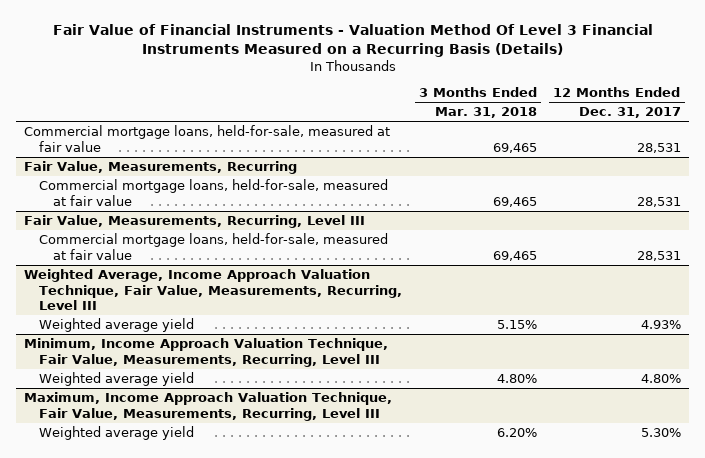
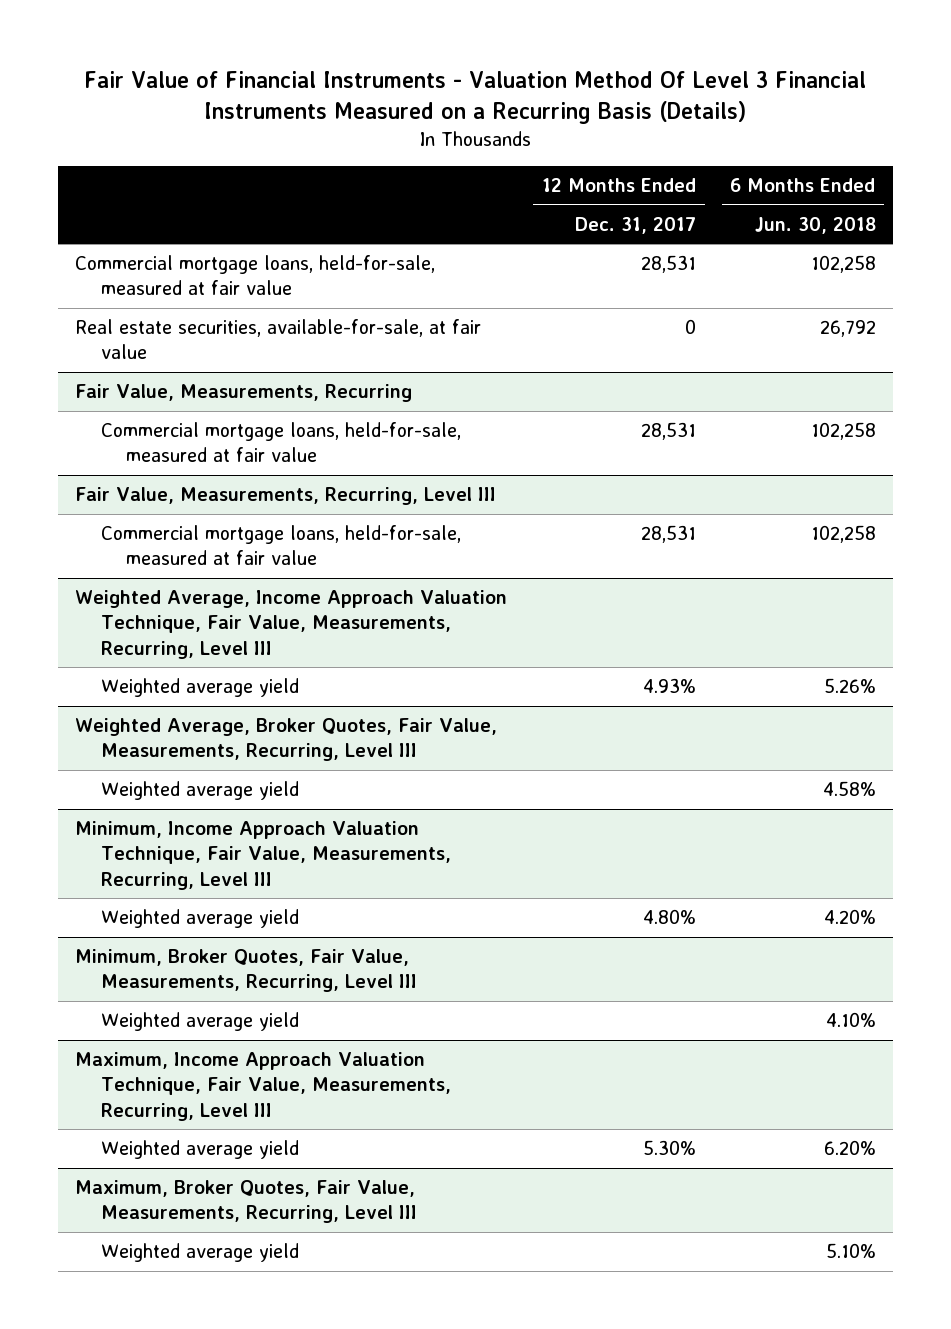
- | 3 Months Ended Mar. 31, 2018 | 12 Months Ended Dec. 31, 2017
+ | 12 Months Ended Dec. 31, 2017 | 6 Months Ended Jun. 30, 2018
+ Real estate securities, available-for-sale, at fair value | 0 | 26,792
+ Weighted Average, Broker Quotes, Fair Value, Measurements, Recurring, Level III
+ Weighted average yield | | 4.58%
+ Minimum, Broker Quotes, Fair Value, Measurements, Recurring, Level III
+ Weighted average yield | | 4.10%
+ Maximum, Broker Quotes, Fair Value, Measurements, Recurring, Level III
+ Weighted average yield | | 5.10%

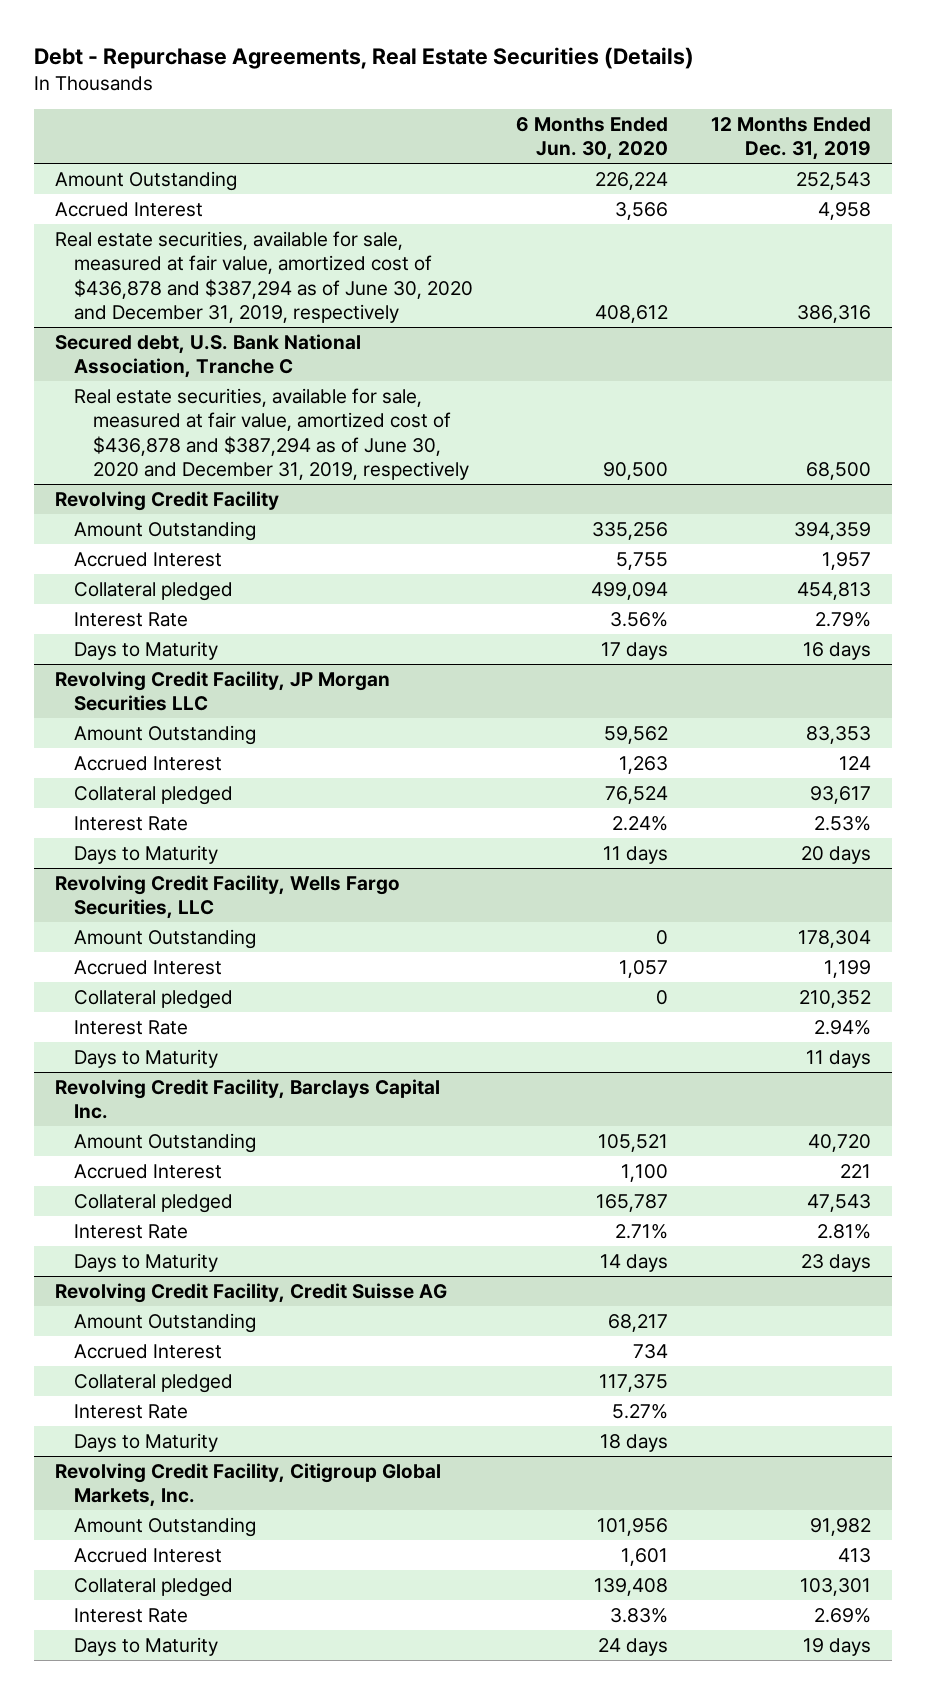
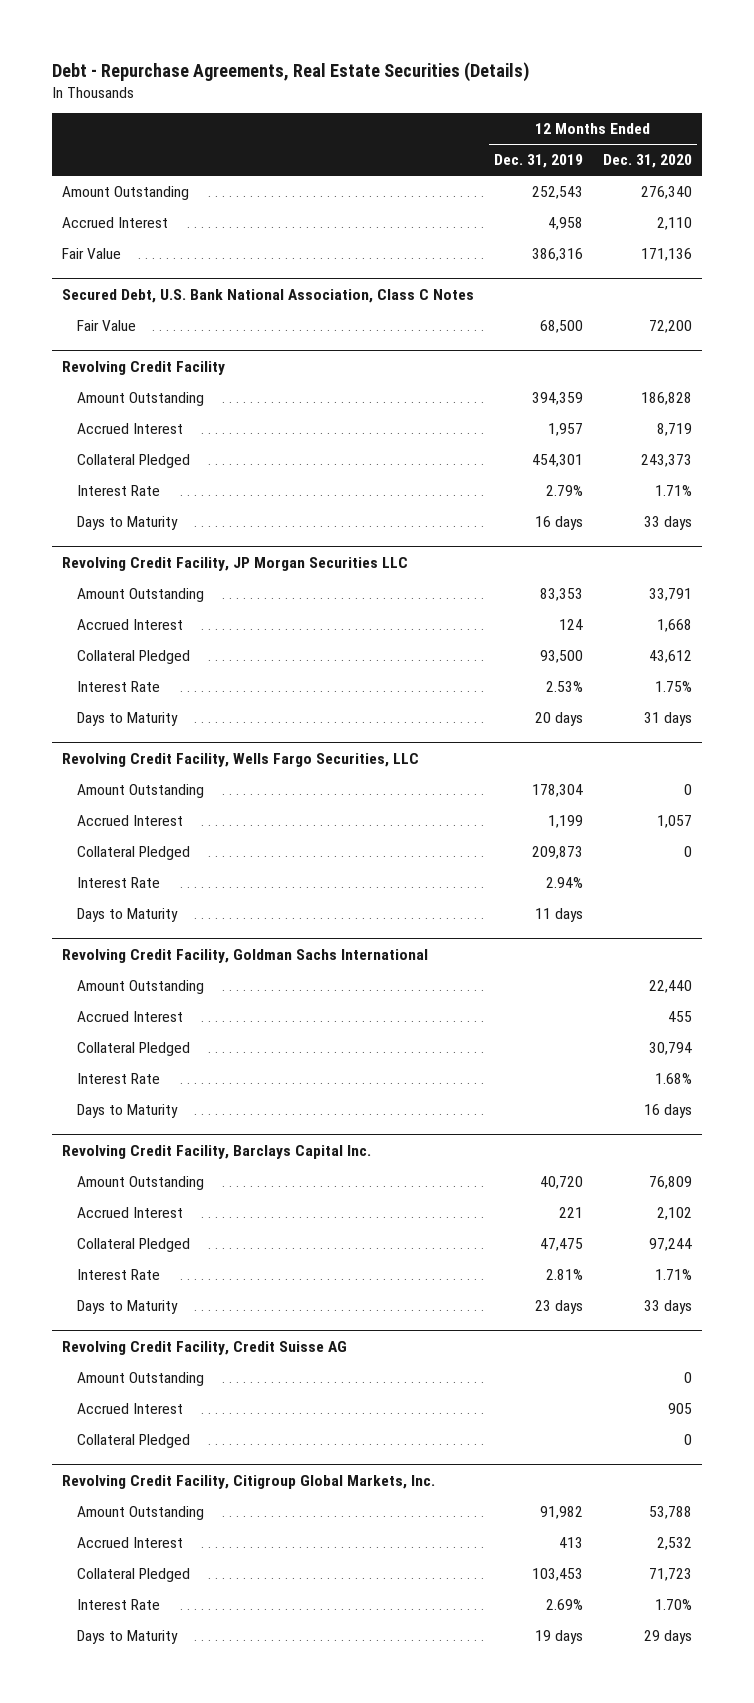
- | 6 Months Ended Jun. 30, 2020 | 12 Months Ended Dec. 31, 2019
+ | 12 Months Ended Dec. 31, 2019 | 12 Months Ended Dec. 31, 2020
- Real estate securities, available for sale, measured at fair value, amortized cost of $436,878 and $387,294 as of June 30, 2020 and December 31, 2019, respectively | 408,612 | 386,316
- Secured debt, U.S. Bank National Association, Tranche C
- Real estate securities, available for sale, measured at fair value, amortized cost of $436,878 and $387,294 as of June 30, 2020 and December 31, 2019, respectively | 90,500 | 68,500
+ Fair Value | 386,316 | 171,136
+ Secured Debt, U.S. Bank National Association, Class C Notes
+ Fair Value | 68,500 | 72,200
@ Revolving Credit Facility
- Collateral pledged | 499,094 | 454,813
+ Collateral Pledged | 454,301 | 243,373
@ Revolving Credit Facility, JP Morgan Securities LLC
- Collateral pledged | 76,524 | 93,617
+ Collateral Pledged | 93,500 | 43,612
@ Revolving Credit Facility, Wells Fargo Securities, LLC
- Collateral pledged | 0 | 210,352
+ Collateral Pledged | 209,873 | 0
+ Revolving Credit Facility, Goldman Sachs International
+ Amount Outstanding | | 22,440
+ Accrued Interest | | 455
+ Collateral Pledged | | 30,794
+ Interest Rate | | 1.68%
+ Days to Maturity | | 16 days
@ Revolving Credit Facility, Barclays Capital Inc.
- Collateral pledged | 165,787 | 47,543
+ Collateral Pledged | 47,475 | 97,244
@ Revolving Credit Facility, Credit Suisse AG
- Collateral pledged | 117,375 |
- Interest Rate | 5.27% |
- Days to Maturity | 18 days |
+ Collateral Pledged | | 0
@ Revolving Credit Facility, Citigroup Global Markets, Inc.
- Collateral pledged | 139,408 | 103,301
+ Collateral Pledged | 103,453 | 71,723

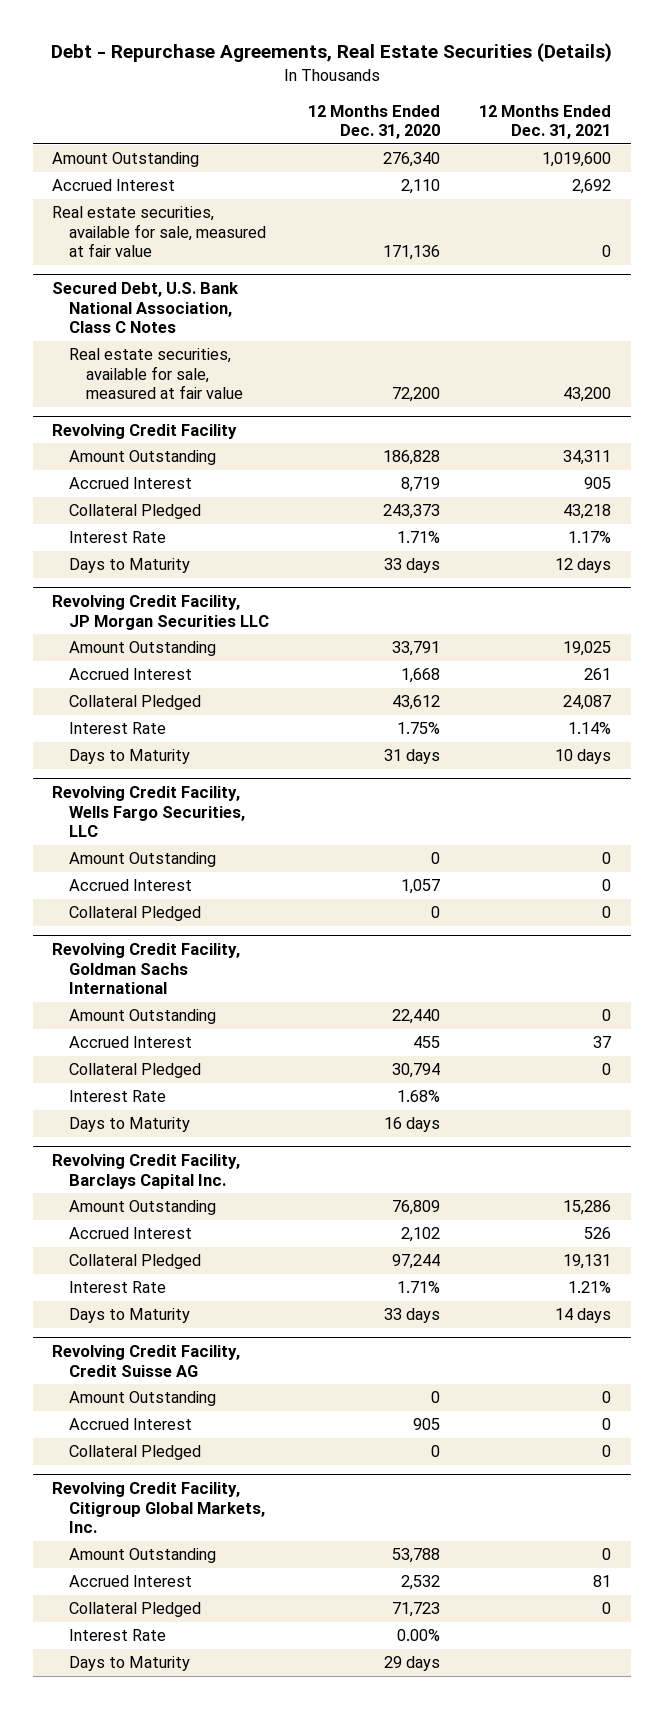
- | 12 Months Ended Dec. 31, 2019 | 12 Months Ended Dec. 31, 2020
+ | 12 Months Ended Dec. 31, 2020 | 12 Months Ended Dec. 31, 2021
- Fair Value | 386,316 | 171,136
+ Real estate securities, available for sale, measured at fair value | 171,136 | 0
@ Secured Debt, U.S. Bank National Association, Class C Notes
- Fair Value | 68,500 | 72,200
+ Real estate securities, available for sale, measured at fair value | 72,200 | 43,200
@ Revolving Credit Facility, Wells Fargo Securities, LLC
- Interest Rate | 2.94% |
- Days to Maturity | 11 days |
@ Revolving Credit Facility, Citigroup Global Markets, Inc.
- Interest Rate | 2.69% | 1.70%
+ Interest Rate | 0.00% |

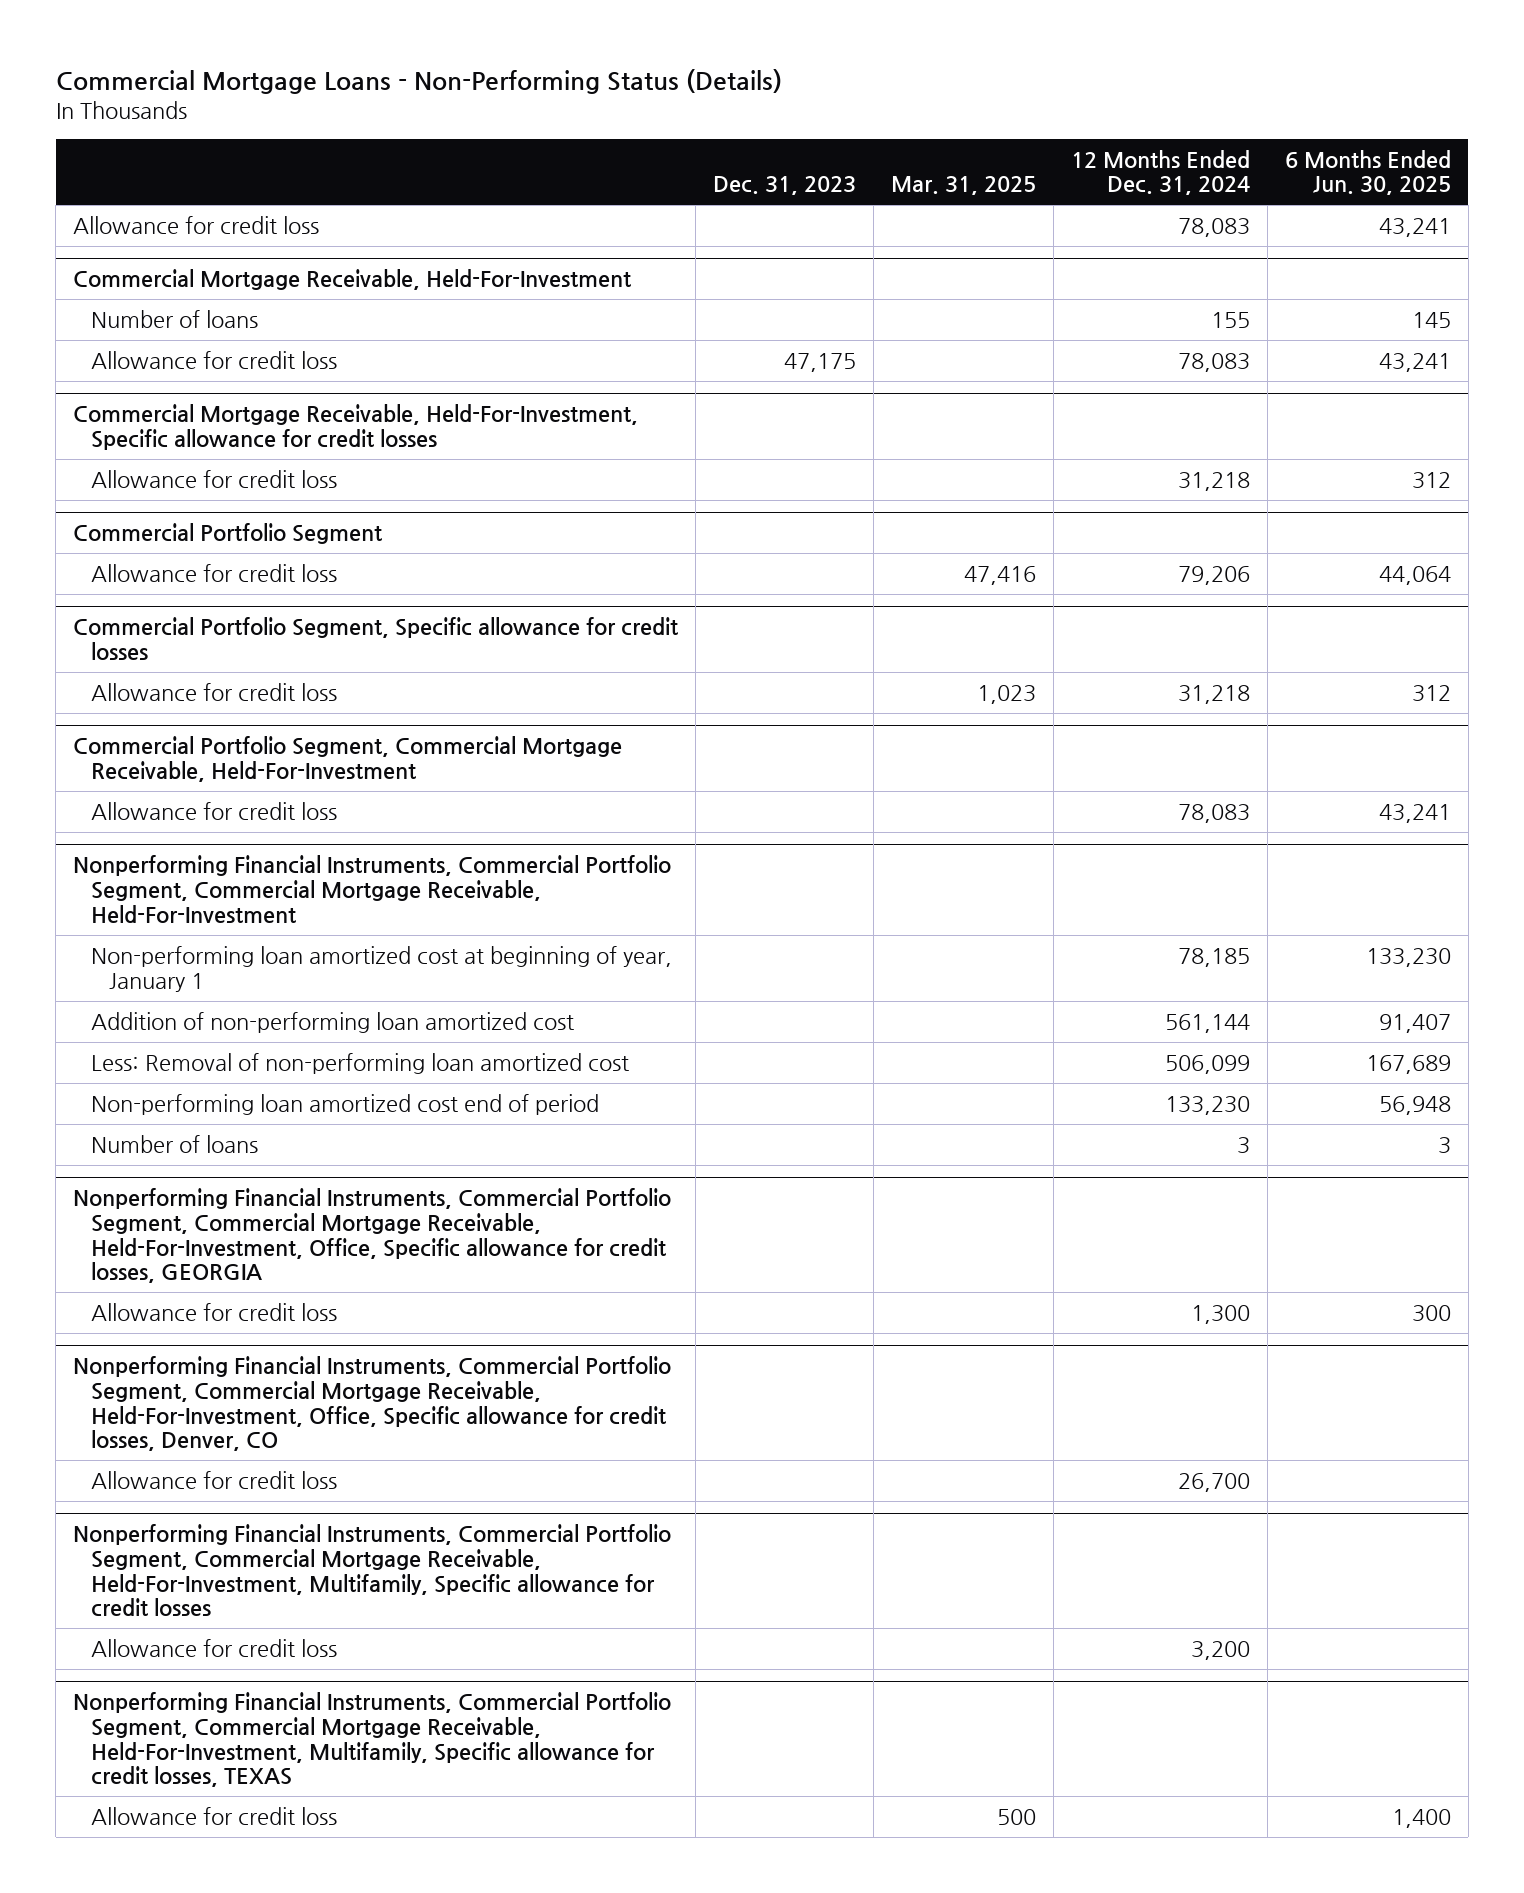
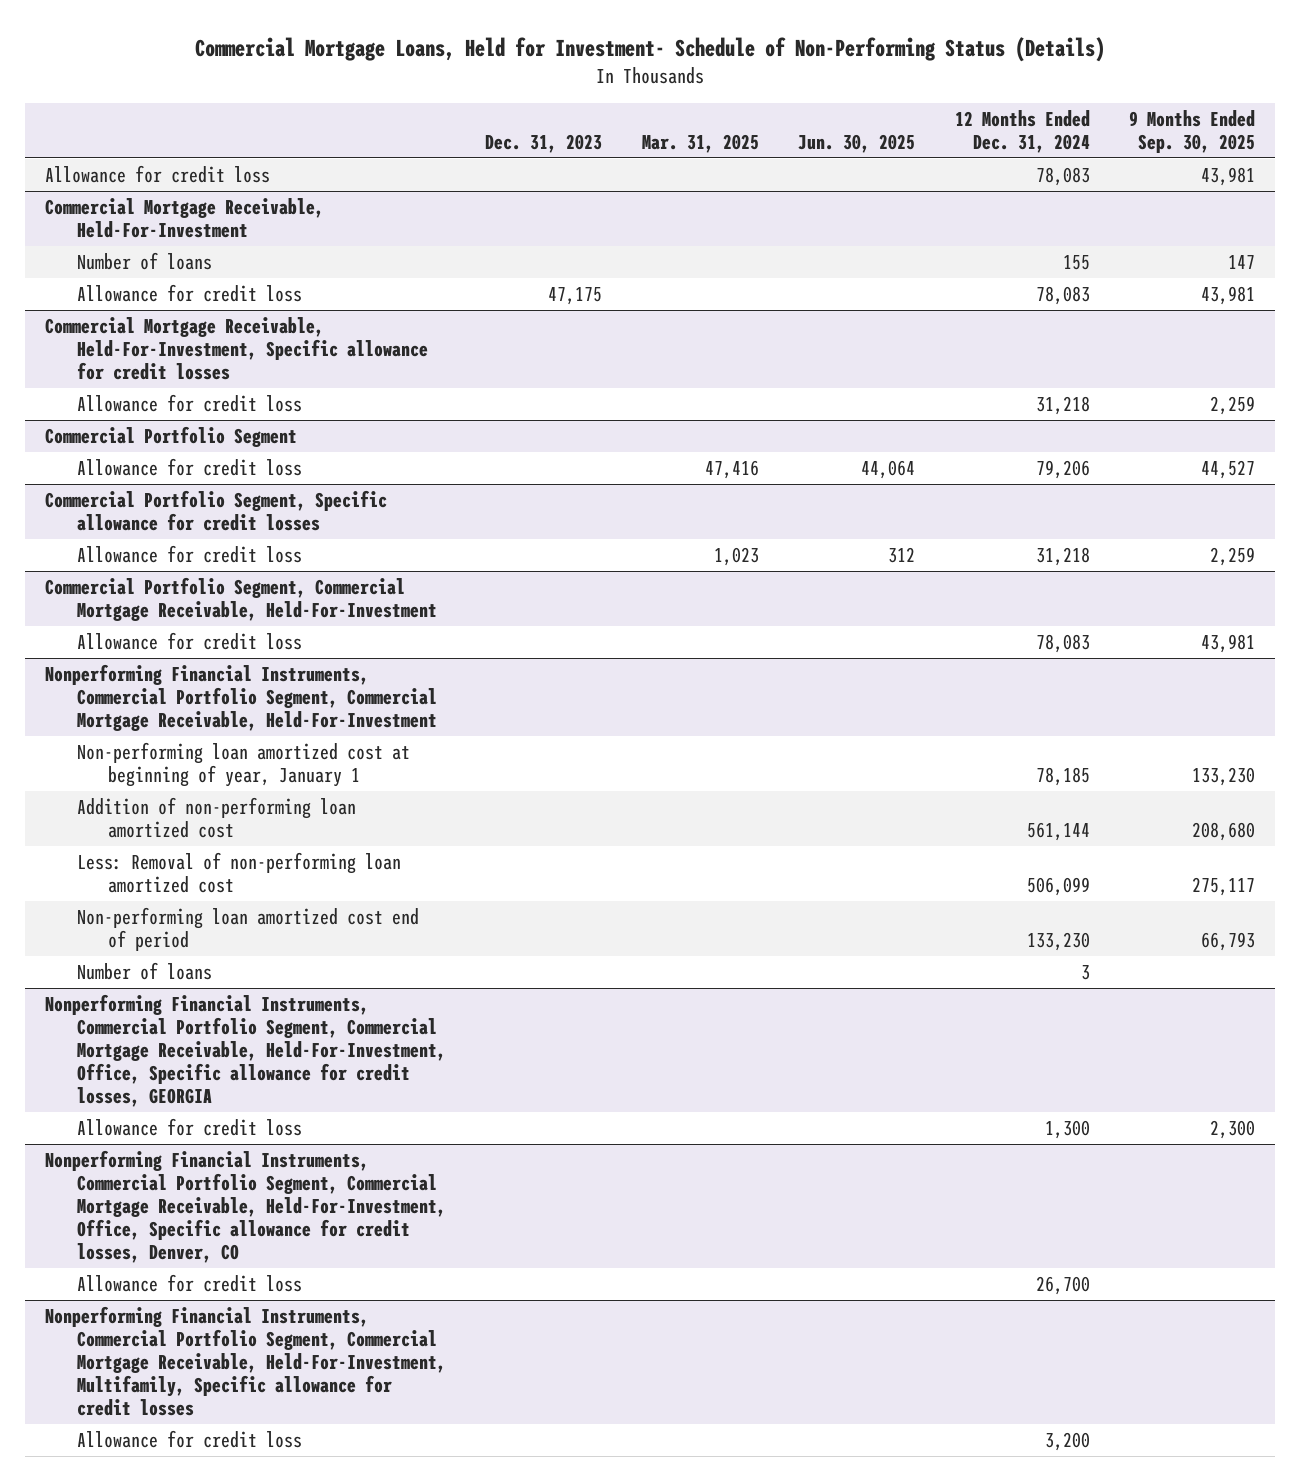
- Commercial Mortgage Loans - Non-Performing Status (Details)
+ Commercial Mortgage Loans, Held for Investment- Schedule of Non-Performing Status (Details)
- | Dec. 31, 2023 | Mar. 31, 2025 | 12 Months Ended Dec. 31, 2024 | 6 Months Ended Jun. 30, 2025
+ | Dec. 31, 2023 | Mar. 31, 2025 | Jun. 30, 2025 | 12 Months Ended Dec. 31, 2024 | 9 Months Ended Sep. 30, 2025
- Nonperforming Financial Instruments, Commercial Portfolio Segment, Commercial Mortgage Receivable, Held-For-Investment, Multifamily, Specific allowance for credit losses, TEXAS
- Allowance for credit loss | | 500 | | 1,400

